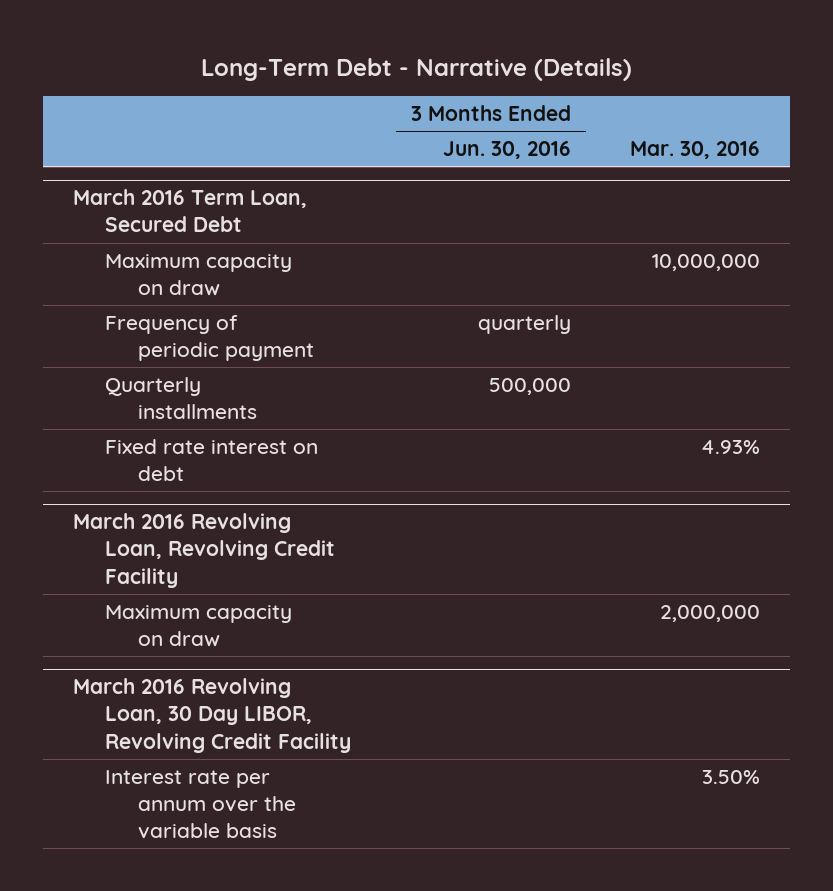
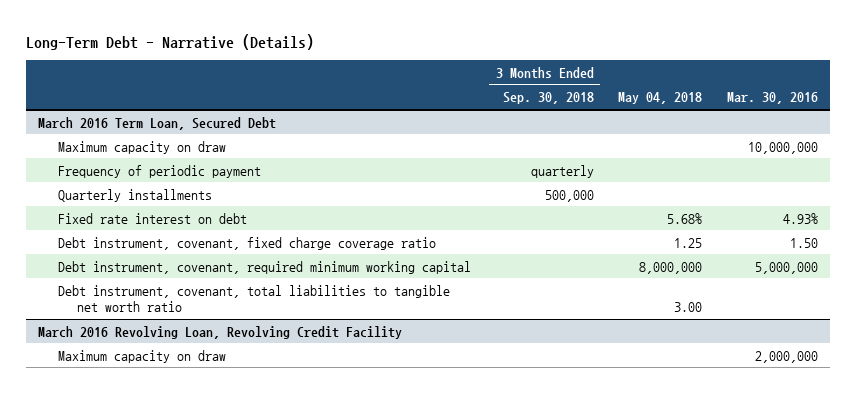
- | 3 Months Ended Jun. 30, 2016 | Mar. 30, 2016
+ | 3 Months Ended Sep. 30, 2018 | May 04, 2018 | Mar. 30, 2016
@ March 2016 Term Loan, Secured Debt
+ Debt instrument, covenant, fixed charge coverage ratio | | 1.25 | 1.50
+ Debt instrument, covenant, required minimum working capital | | 8,000,000 | 5,000,000
+ Debt instrument, covenant, total liabilities to tangible net worth ratio | | 3.00 |
- March 2016 Revolving Loan, 30 Day LIBOR, Revolving Credit Facility
- Interest rate per annum over the variable basis | | 3.50%

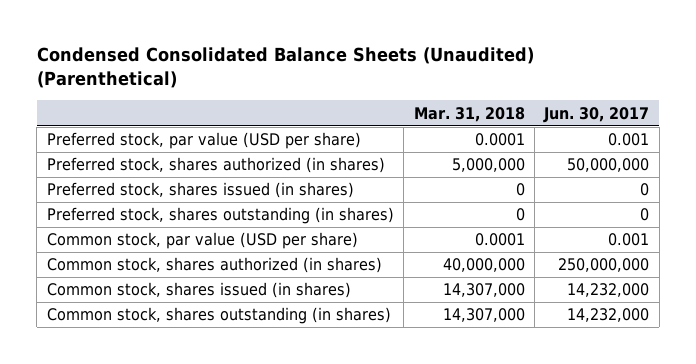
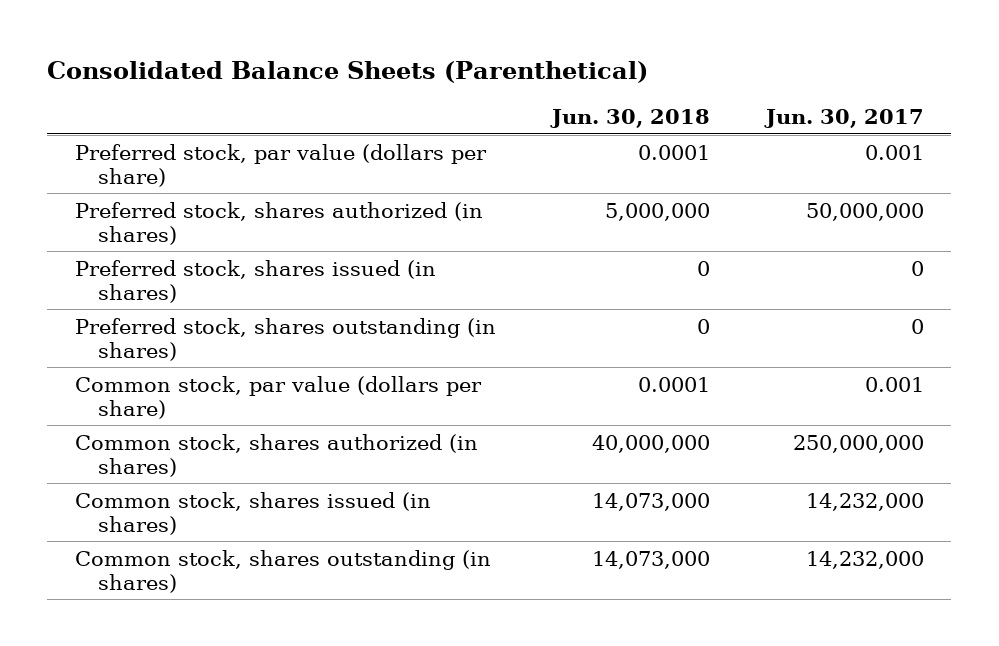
- Condensed Consolidated Balance Sheets (Unaudited) (Parenthetical)
+ Consolidated Balance Sheets (Parenthetical)
- | Mar. 31, 2018 | Jun. 30, 2017
+ | Jun. 30, 2018 | Jun. 30, 2017
- Preferred stock, par value (USD per share) | 0.0001 | 0.001
+ Preferred stock, par value (dollars per share) | 0.0001 | 0.001
- Common stock, par value (USD per share) | 0.0001 | 0.001
+ Common stock, par value (dollars per share) | 0.0001 | 0.001

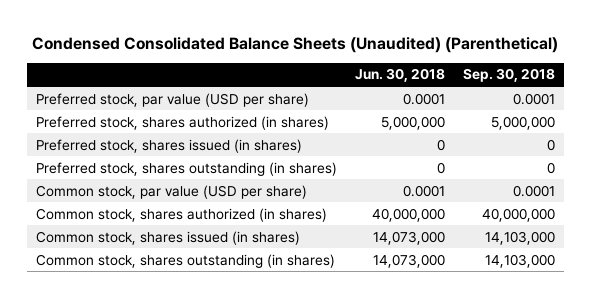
- Consolidated Balance Sheets (Parenthetical)
+ Condensed Consolidated Balance Sheets (Unaudited) (Parenthetical)
- | Jun. 30, 2018 | Jun. 30, 2017
+ | Jun. 30, 2018 | Sep. 30, 2018
- Preferred stock, par value (dollars per share) | 0.0001 | 0.001
+ Preferred stock, par value (USD per share) | 0.0001 | 0.0001
- Common stock, par value (dollars per share) | 0.0001 | 0.001
+ Common stock, par value (USD per share) | 0.0001 | 0.0001

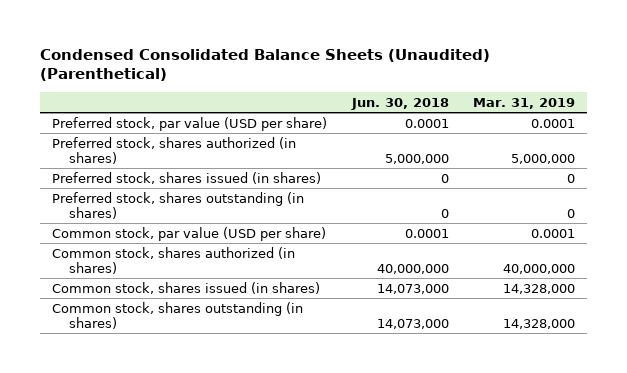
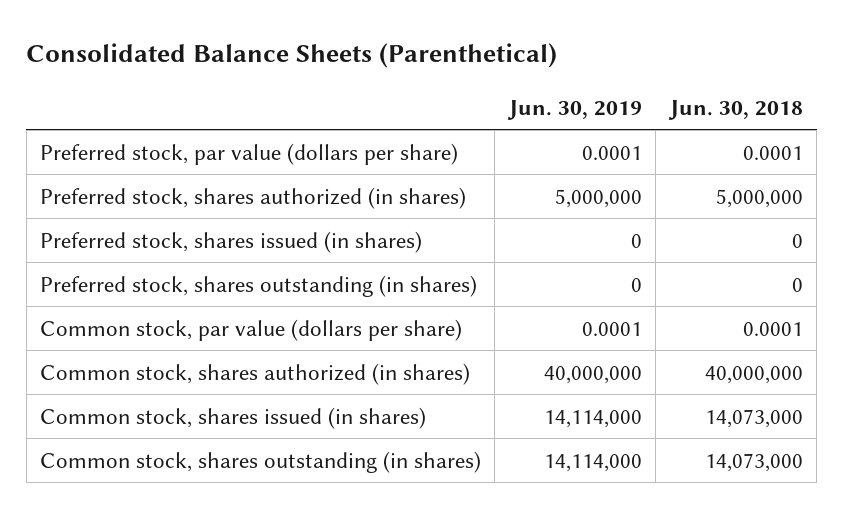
- Condensed Consolidated Balance Sheets (Unaudited) (Parenthetical)
+ Consolidated Balance Sheets (Parenthetical)
- | Jun. 30, 2018 | Mar. 31, 2019
+ | Jun. 30, 2019 | Jun. 30, 2018
- Preferred stock, par value (USD per share) | 0.0001 | 0.0001
+ Preferred stock, par value (dollars per share) | 0.0001 | 0.0001
- Common stock, par value (USD per share) | 0.0001 | 0.0001
+ Common stock, par value (dollars per share) | 0.0001 | 0.0001

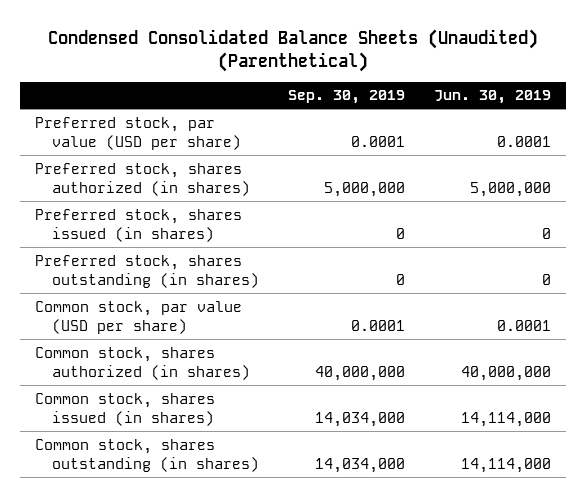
- Consolidated Balance Sheets (Parenthetical)
+ Condensed Consolidated Balance Sheets (Unaudited) (Parenthetical)
- | Jun. 30, 2019 | Jun. 30, 2018
+ | Sep. 30, 2019 | Jun. 30, 2019
- Preferred stock, par value (dollars per share) | 0.0001 | 0.0001
+ Preferred stock, par value (USD per share) | 0.0001 | 0.0001
- Common stock, par value (dollars per share) | 0.0001 | 0.0001
+ Common stock, par value (USD per share) | 0.0001 | 0.0001

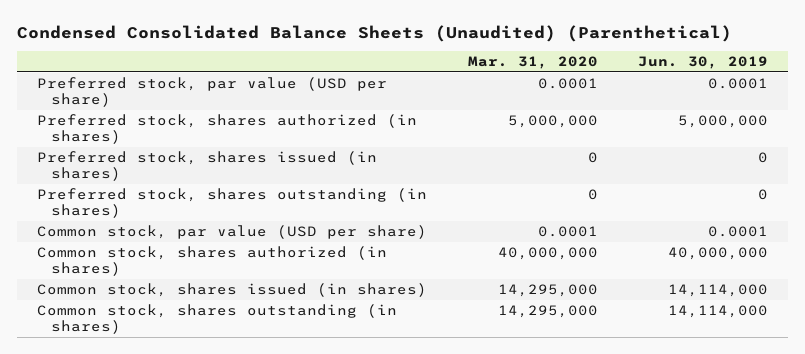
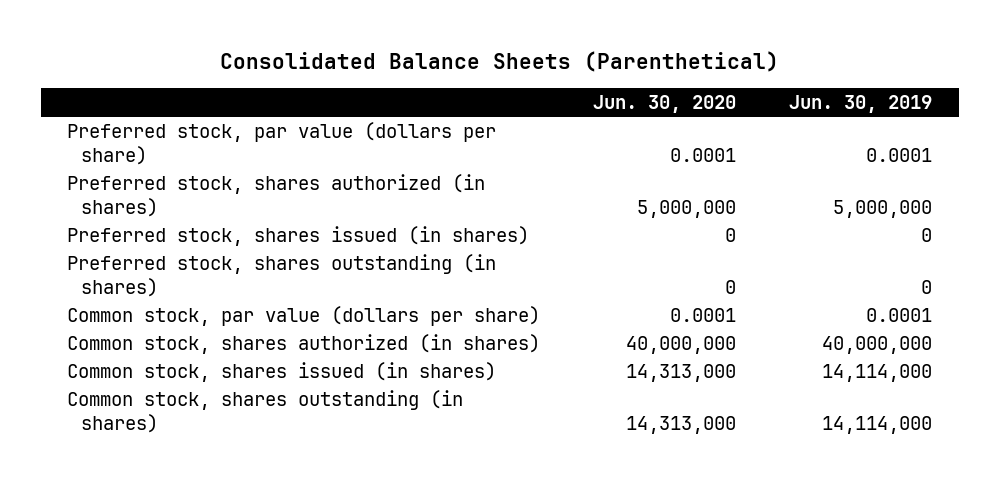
- Condensed Consolidated Balance Sheets (Unaudited) (Parenthetical)
+ Consolidated Balance Sheets (Parenthetical)
- | Mar. 31, 2020 | Jun. 30, 2019
+ | Jun. 30, 2020 | Jun. 30, 2019
- Preferred stock, par value (USD per share) | 0.0001 | 0.0001
+ Preferred stock, par value (dollars per share) | 0.0001 | 0.0001
- Common stock, par value (USD per share) | 0.0001 | 0.0001
+ Common stock, par value (dollars per share) | 0.0001 | 0.0001

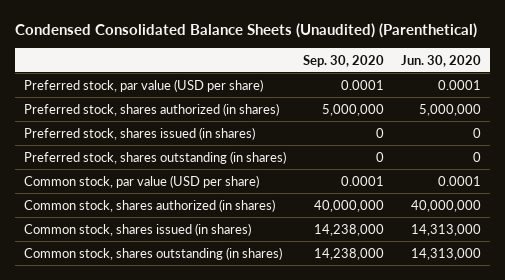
- Consolidated Balance Sheets (Parenthetical)
+ Condensed Consolidated Balance Sheets (Unaudited) (Parenthetical)
- | Jun. 30, 2020 | Jun. 30, 2019
+ | Sep. 30, 2020 | Jun. 30, 2020
- Preferred stock, par value (dollars per share) | 0.0001 | 0.0001
+ Preferred stock, par value (USD per share) | 0.0001 | 0.0001
- Common stock, par value (dollars per share) | 0.0001 | 0.0001
+ Common stock, par value (USD per share) | 0.0001 | 0.0001

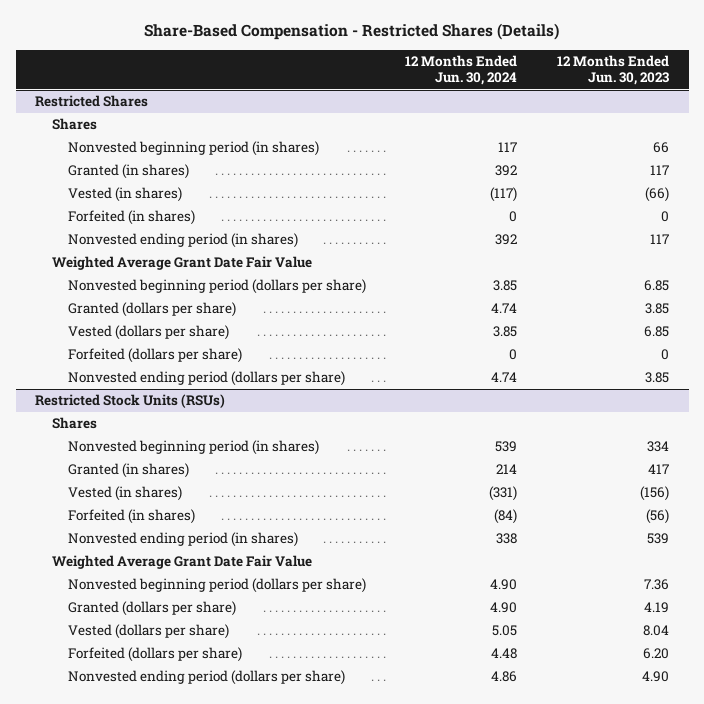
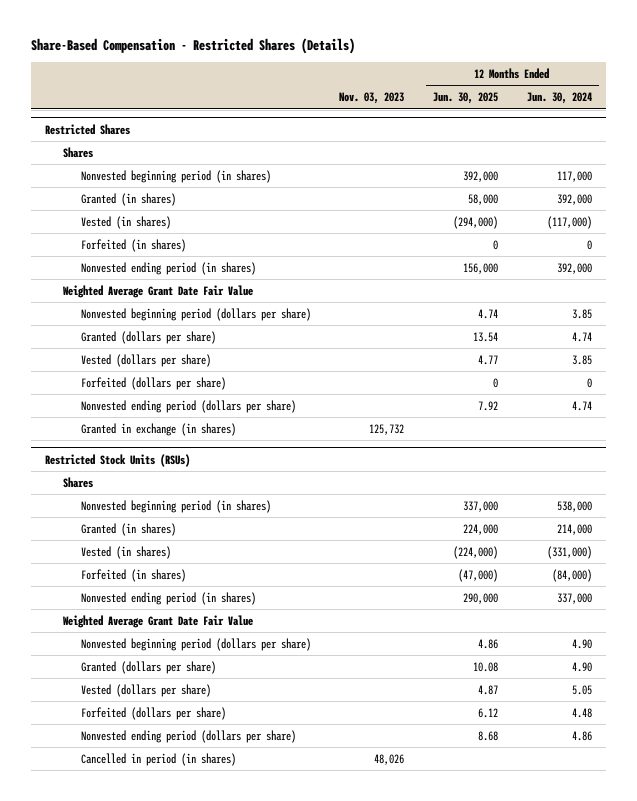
- | 12 Months Ended Jun. 30, 2024 | 12 Months Ended Jun. 30, 2023
+ | Nov. 03, 2023 | 12 Months Ended Jun. 30, 2025 | 12 Months Ended Jun. 30, 2024
@ Restricted Shares
- Nonvested beginning period (in shares) | 117 | 66
- Granted (in shares) | 392 | 117
- Vested (in shares) | (117) | (66)
+ Nonvested beginning period (in shares) | | 392,000 | 117,000
+ Granted (in shares) | | 58,000 | 392,000
+ Vested (in shares) | | (294,000) | (117,000)
- Nonvested ending period (in shares) | 392 | 117
+ Nonvested ending period (in shares) | | 156,000 | 392,000
+ Granted in exchange (in shares) | 125,732 | |
@ Restricted Stock Units (RSUs)
- Nonvested beginning period (in shares) | 539 | 334
- Granted (in shares) | 214 | 417
- Vested (in shares) | (331) | (156)
- Forfeited (in shares) | (84) | (56)
- Nonvested ending period (in shares) | 338 | 539
+ Nonvested beginning period (in shares) | | 337,000 | 538,000
+ Granted (in shares) | | 224,000 | 214,000
+ Vested (in shares) | | (224,000) | (331,000)
+ Forfeited (in shares) | | (47,000) | (84,000)
+ Nonvested ending period (in shares) | | 290,000 | 337,000
+ Cancelled in period (in shares) | 48,026 | |

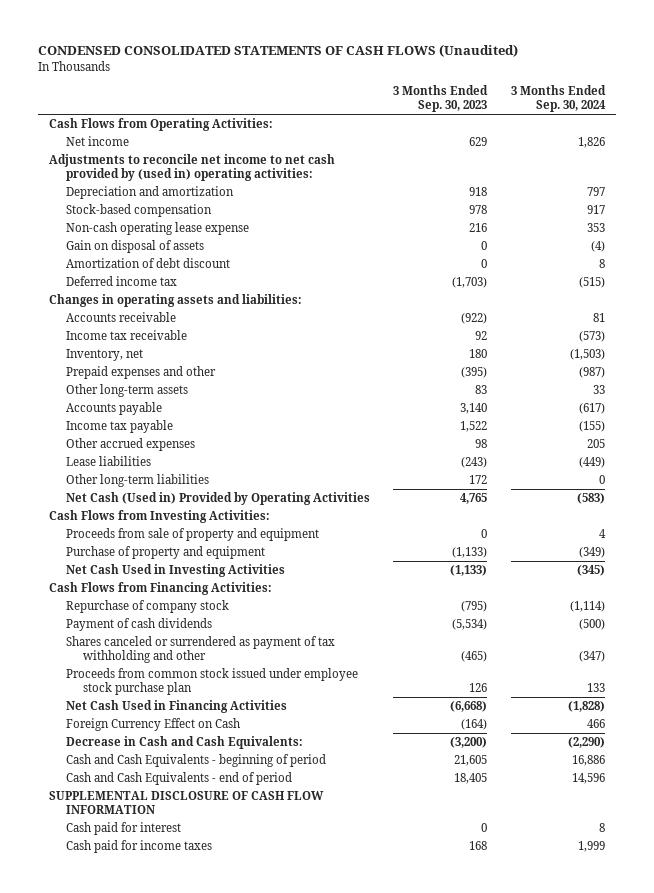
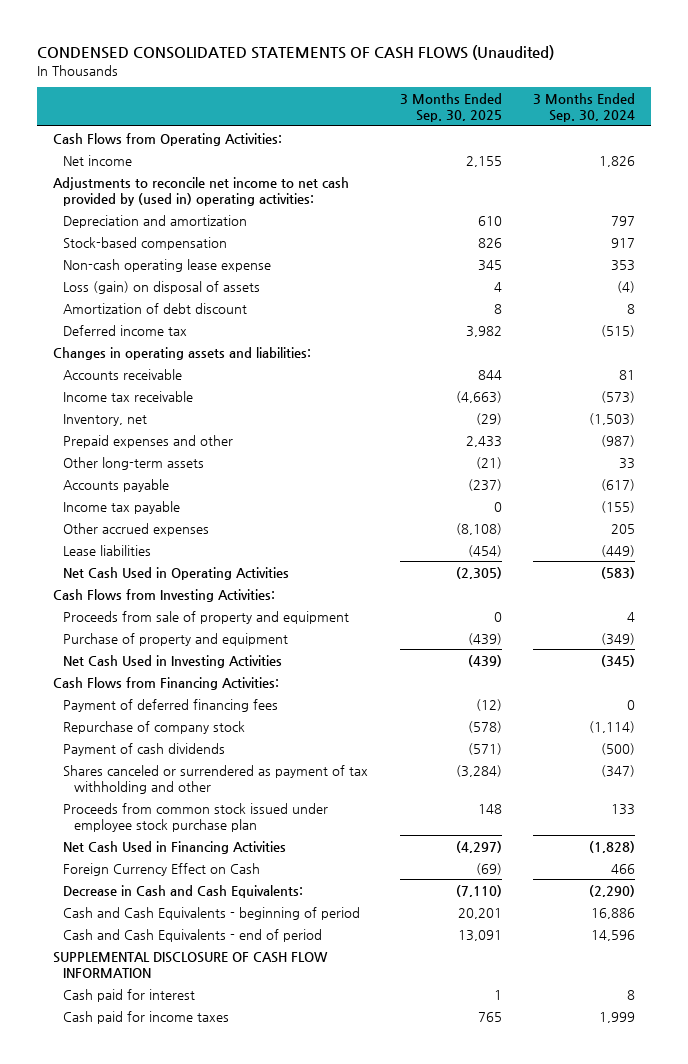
- | 3 Months Ended Sep. 30, 2023 | 3 Months Ended Sep. 30, 2024
+ | 3 Months Ended Sep. 30, 2025 | 3 Months Ended Sep. 30, 2024
- Gain on disposal of assets | 0 | (4)
+ Loss (gain) on disposal of assets | 4 | (4)
- Other long-term liabilities | 172 | 0
- Net Cash (Used in) Provided by Operating Activities | 4,765 | (583)
+ Net Cash Used in Operating Activities | (2,305) | (583)
+ Payment of deferred financing fees | (12) | 0

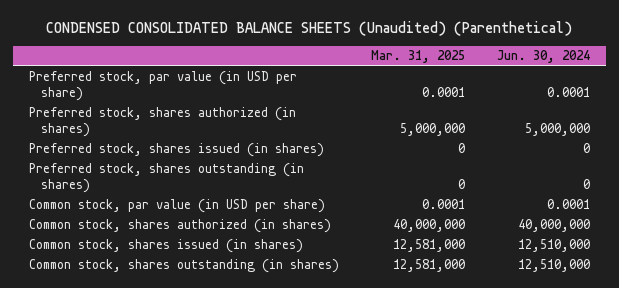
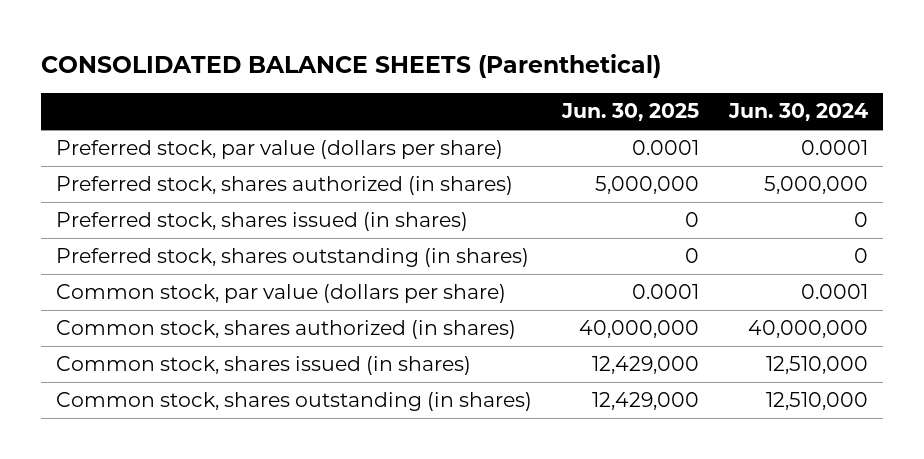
- CONDENSED CONSOLIDATED BALANCE SHEETS (Unaudited) (Parenthetical)
+ CONSOLIDATED BALANCE SHEETS (Parenthetical)
- | Mar. 31, 2025 | Jun. 30, 2024
+ | Jun. 30, 2025 | Jun. 30, 2024
- Preferred stock, par value (in USD per share) | 0.0001 | 0.0001
+ Preferred stock, par value (dollars per share) | 0.0001 | 0.0001
- Common stock, par value (in USD per share) | 0.0001 | 0.0001
+ Common stock, par value (dollars per share) | 0.0001 | 0.0001

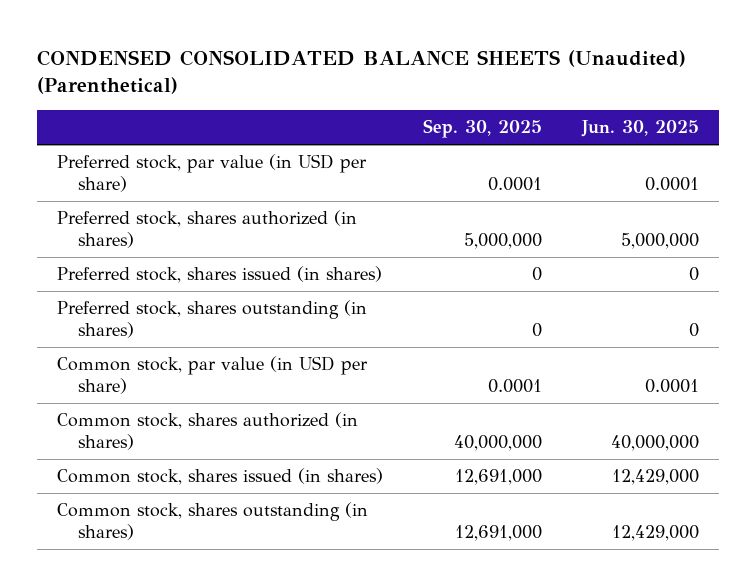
- CONSOLIDATED BALANCE SHEETS (Parenthetical)
+ CONDENSED CONSOLIDATED BALANCE SHEETS (Unaudited) (Parenthetical)
- | Jun. 30, 2025 | Jun. 30, 2024
+ | Sep. 30, 2025 | Jun. 30, 2025
- Preferred stock, par value (dollars per share) | 0.0001 | 0.0001
+ Preferred stock, par value (in USD per share) | 0.0001 | 0.0001
- Common stock, par value (dollars per share) | 0.0001 | 0.0001
+ Common stock, par value (in USD per share) | 0.0001 | 0.0001

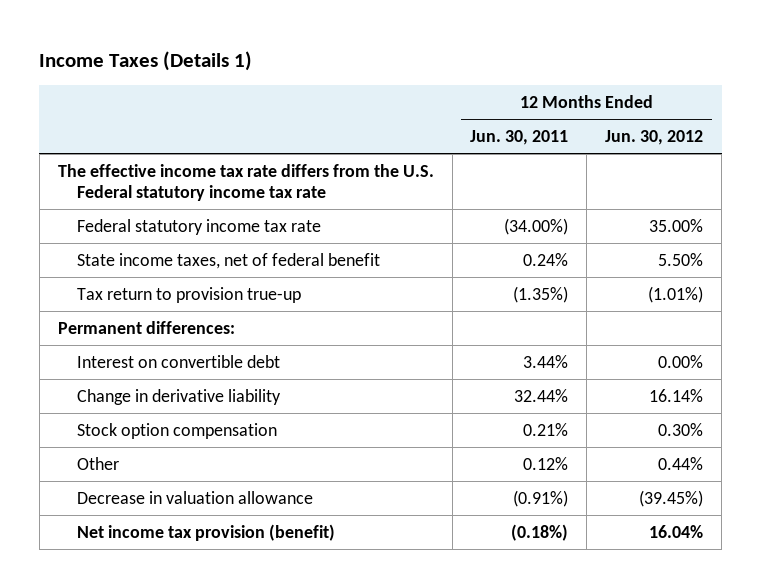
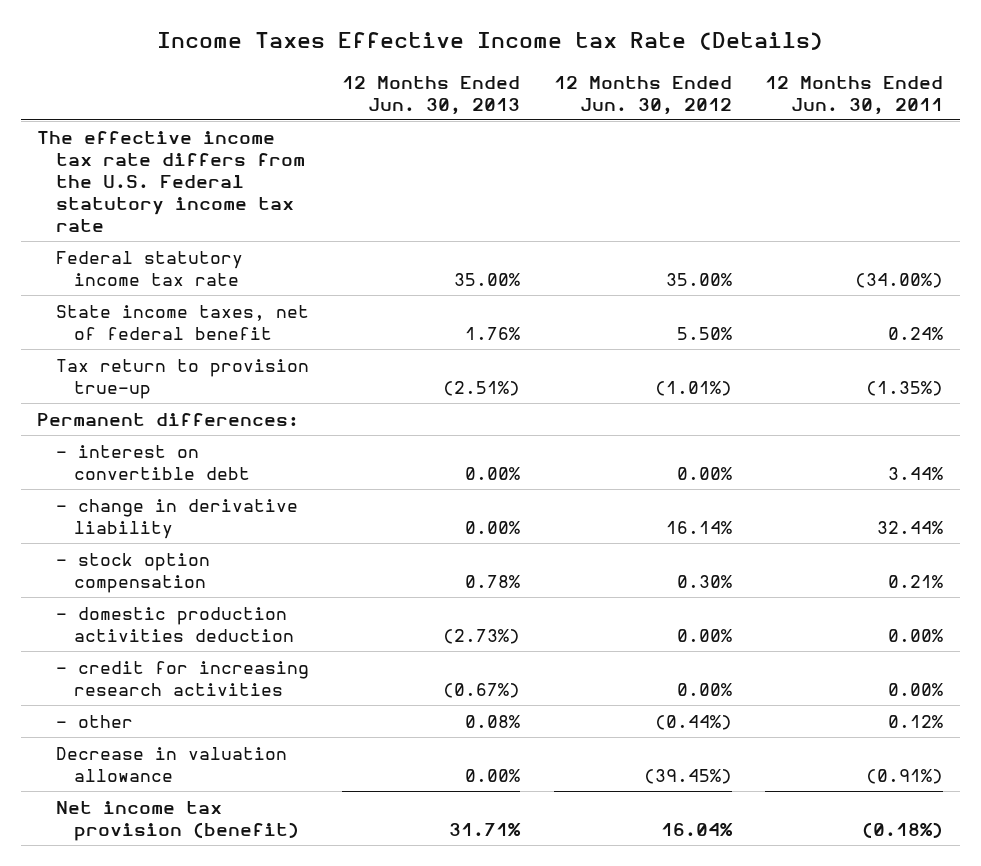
- Income Taxes (Details 1)
+ Income Taxes Effective Income tax Rate (Details)
- | 12 Months Ended Jun. 30, 2011 | 12 Months Ended Jun. 30, 2012
+ | 12 Months Ended Jun. 30, 2013 | 12 Months Ended Jun. 30, 2012 | 12 Months Ended Jun. 30, 2011
- Interest on convertible debt | 3.44% | 0.00%
- Change in derivative liability | 32.44% | 16.14%
- Stock option compensation | 0.21% | 0.30%
- Other | 0.12% | 0.44%
+ - interest on convertible debt | 0.00% | 0.00% | 3.44%
+ - change in derivative liability | 0.00% | 16.14% | 32.44%
+ - stock option compensation | 0.78% | 0.30% | 0.21%
+ - domestic production activities deduction | (2.73%) | 0.00% | 0.00%
+ - credit for increasing research activities | (0.67%) | 0.00% | 0.00%
+ - other | 0.08% | (0.44%) | 0.12%

